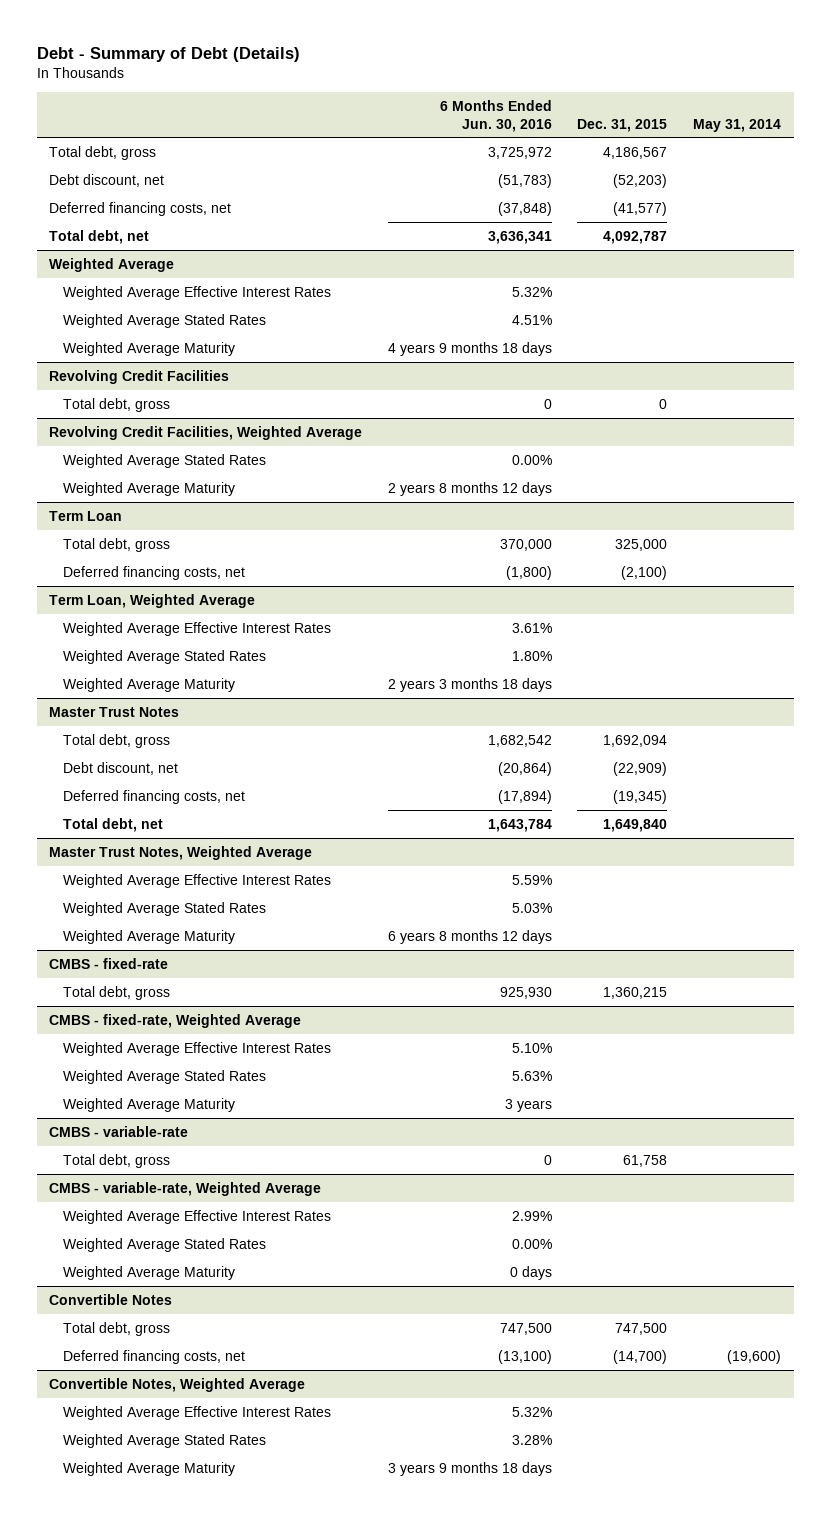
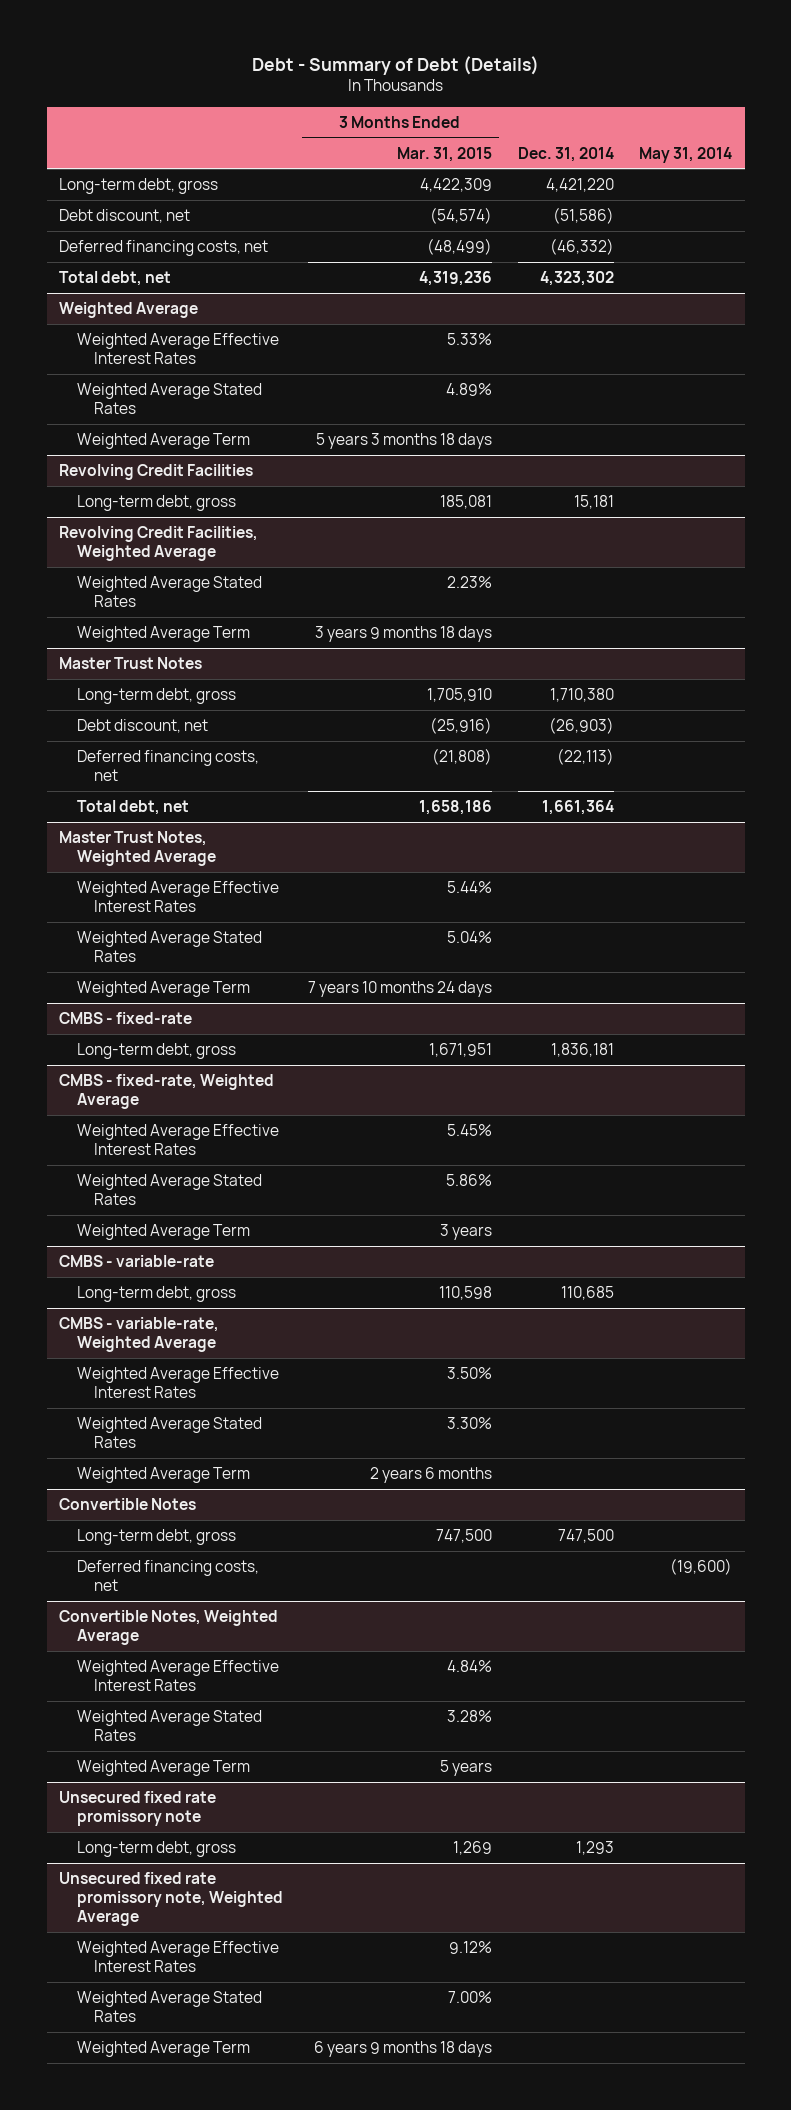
- | 6 Months Ended Jun. 30, 2016 | Dec. 31, 2015 | May 31, 2014
+ | 3 Months Ended Mar. 31, 2015 | Dec. 31, 2014 | May 31, 2014
- Total debt, gross | 3,725,972 | 4,186,567 |
+ Long-term debt, gross | 4,422,309 | 4,421,220 |
@ Weighted Average
- Weighted Average Maturity | 4 years 9 months 18 days | |
+ Weighted Average Term | 5 years 3 months 18 days | |
@ Revolving Credit Facilities
- Total debt, gross | 0 | 0 |
+ Long-term debt, gross | 185,081 | 15,181 |
@ Revolving Credit Facilities, Weighted Average
- Weighted Average Maturity | 2 years 8 months 12 days | |
- Term Loan
- Total debt, gross | 370,000 | 325,000 |
- Deferred financing costs, net | (1,800) | (2,100) |
- Term Loan, Weighted Average
- Weighted Average Effective Interest Rates | 3.61% | |
- Weighted Average Stated Rates | 1.80% | |
- Weighted Average Maturity | 2 years 3 months 18 days | |
@ Revolving Credit Facilities, Weighted Average
+ Weighted Average Term | 3 years 9 months 18 days | |
@ Master Trust Notes
- Total debt, gross | 1,682,542 | 1,692,094 |
+ Long-term debt, gross | 1,705,910 | 1,710,380 |
@ Master Trust Notes, Weighted Average
- Weighted Average Maturity | 6 years 8 months 12 days | |
+ Weighted Average Term | 7 years 10 months 24 days | |
@ CMBS - fixed-rate
- Total debt, gross | 925,930 | 1,360,215 |
+ Long-term debt, gross | 1,671,951 | 1,836,181 |
@ CMBS - fixed-rate, Weighted Average
- Weighted Average Maturity | 3 years | |
+ Weighted Average Term | 3 years | |
@ CMBS - variable-rate
- Total debt, gross | 0 | 61,758 |
+ Long-term debt, gross | 110,598 | 110,685 |
@ CMBS - variable-rate, Weighted Average
- Weighted Average Maturity | 0 days | |
+ Weighted Average Term | 2 years 6 months | |
@ Convertible Notes
- Total debt, gross | 747,500 | 747,500 |
+ Long-term debt, gross | 747,500 | 747,500 |
@ Convertible Notes, Weighted Average
- Weighted Average Maturity | 3 years 9 months 18 days | |
+ Weighted Average Term | 5 years | |
+ Unsecured fixed rate promissory note
+ Long-term debt, gross | 1,269 | 1,293 |
+ Unsecured fixed rate promissory note, Weighted Average
+ Weighted Average Effective Interest Rates | 9.12% | |
+ Weighted Average Stated Rates | 7.00% | |
+ Weighted Average Term | 6 years 9 months 18 days | |

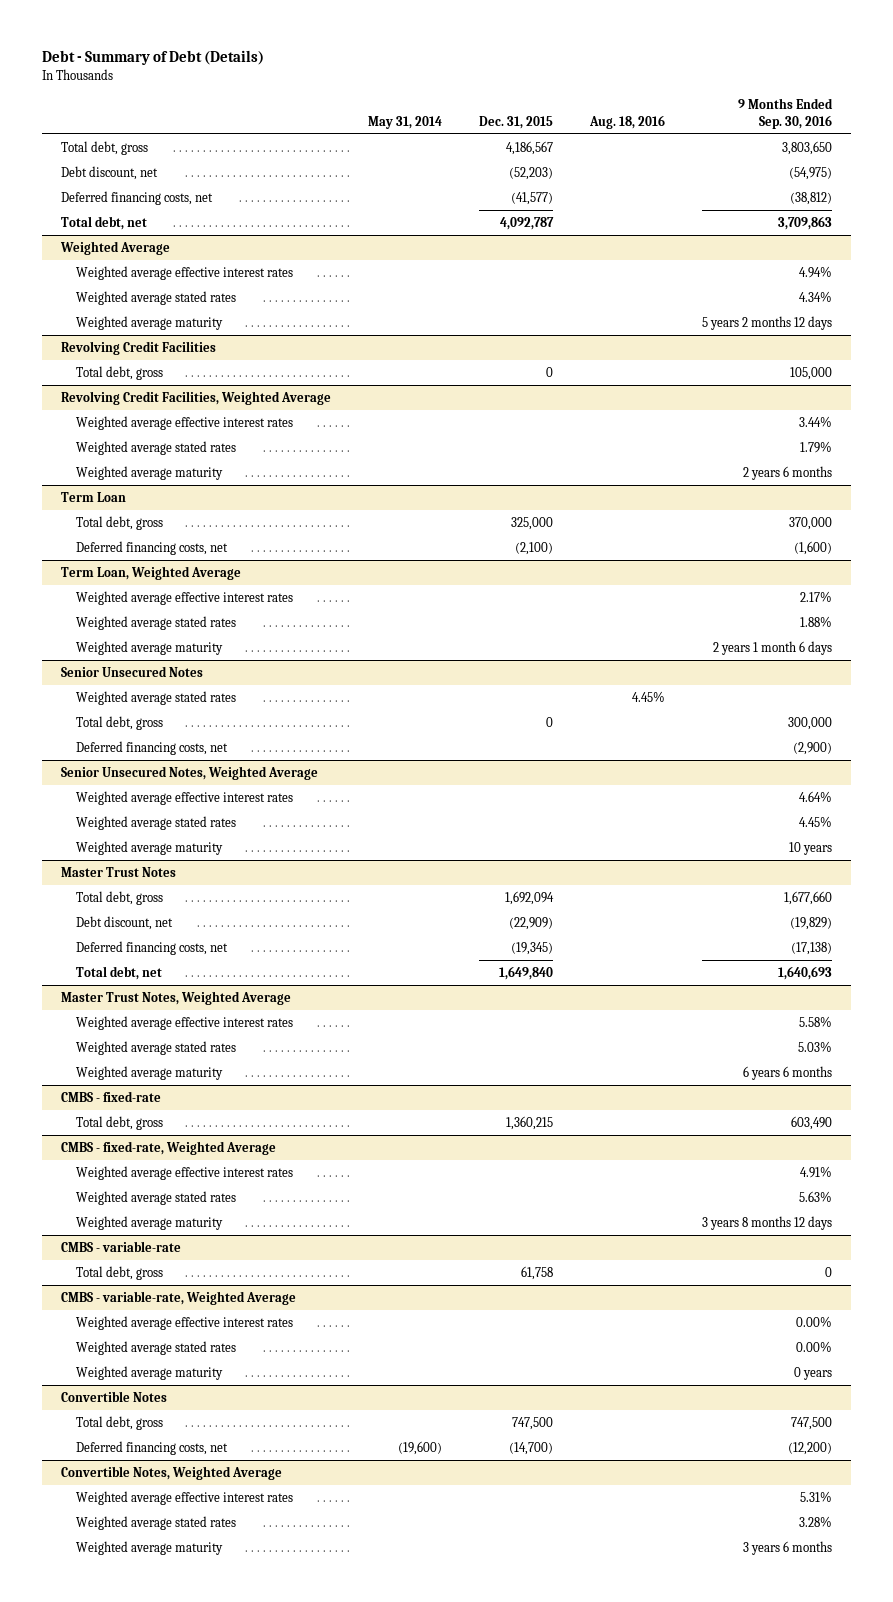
- | 3 Months Ended Mar. 31, 2015 | Dec. 31, 2014 | May 31, 2014
+ | May 31, 2014 | Dec. 31, 2015 | Aug. 18, 2016 | 9 Months Ended Sep. 30, 2016
- Long-term debt, gross | 4,422,309 | 4,421,220 |
+ Total debt, gross | | 4,186,567 | | 3,803,650
@ Weighted Average
- Weighted Average Effective Interest Rates | 5.33% | |
- Weighted Average Stated Rates | 4.89% | |
- Weighted Average Term | 5 years 3 months 18 days | |
+ Weighted average effective interest rates | | | | 4.94%
+ Weighted average stated rates | | | | 4.34%
+ Weighted average maturity | | | | 5 years 2 months 12 days
@ Revolving Credit Facilities
- Long-term debt, gross | 185,081 | 15,181 |
+ Total debt, gross | | 0 | | 105,000
@ Revolving Credit Facilities, Weighted Average
- Weighted Average Stated Rates | 2.23% | |
- Weighted Average Term | 3 years 9 months 18 days | |
+ Weighted average effective interest rates | | | | 3.44%
+ Weighted average stated rates | | | | 1.79%
+ Weighted average maturity | | | | 2 years 6 months
+ Term Loan
+ Total debt, gross | | 325,000 | | 370,000
+ Deferred financing costs, net | | (2,100) | | (1,600)
+ Term Loan, Weighted Average
+ Weighted average effective interest rates | | | | 2.17%
+ Weighted average stated rates | | | | 1.88%
+ Weighted average maturity | | | | 2 years 1 month 6 days
+ Senior Unsecured Notes
+ Weighted average stated rates | | | 4.45% |
+ Total debt, gross | | 0 | | 300,000
+ Deferred financing costs, net | | | | (2,900)
+ Senior Unsecured Notes, Weighted Average
+ Weighted average effective interest rates | | | | 4.64%
+ Weighted average stated rates | | | | 4.45%
+ Weighted average maturity | | | | 10 years
@ Master Trust Notes
- Long-term debt, gross | 1,705,910 | 1,710,380 |
+ Total debt, gross | | 1,692,094 | | 1,677,660
@ Master Trust Notes, Weighted Average
- Weighted Average Effective Interest Rates | 5.44% | |
- Weighted Average Stated Rates | 5.04% | |
- Weighted Average Term | 7 years 10 months 24 days | |
+ Weighted average effective interest rates | | | | 5.58%
+ Weighted average stated rates | | | | 5.03%
+ Weighted average maturity | | | | 6 years 6 months
@ CMBS - fixed-rate
- Long-term debt, gross | 1,671,951 | 1,836,181 |
+ Total debt, gross | | 1,360,215 | | 603,490
@ CMBS - fixed-rate, Weighted Average
- Weighted Average Effective Interest Rates | 5.45% | |
- Weighted Average Stated Rates | 5.86% | |
- Weighted Average Term | 3 years | |
+ Weighted average effective interest rates | | | | 4.91%
+ Weighted average stated rates | | | | 5.63%
+ Weighted average maturity | | | | 3 years 8 months 12 days
@ CMBS - variable-rate
- Long-term debt, gross | 110,598 | 110,685 |
+ Total debt, gross | | 61,758 | | 0
@ CMBS - variable-rate, Weighted Average
- Weighted Average Effective Interest Rates | 3.50% | |
- Weighted Average Stated Rates | 3.30% | |
- Weighted Average Term | 2 years 6 months | |
+ Weighted average effective interest rates | | | | 0.00%
+ Weighted average stated rates | | | | 0.00%
+ Weighted average maturity | | | | 0 years
@ Convertible Notes
- Long-term debt, gross | 747,500 | 747,500 |
+ Total debt, gross | | 747,500 | | 747,500
@ Convertible Notes, Weighted Average
- Weighted Average Effective Interest Rates | 4.84% | |
- Weighted Average Stated Rates | 3.28% | |
- Weighted Average Term | 5 years | |
- Unsecured fixed rate promissory note
- Long-term debt, gross | 1,269 | 1,293 |
- Unsecured fixed rate promissory note, Weighted Average
- Weighted Average Effective Interest Rates | 9.12% | |
- Weighted Average Stated Rates | 7.00% | |
- Weighted Average Term | 6 years 9 months 18 days | |
@ Convertible Notes, Weighted Average
+ Weighted average effective interest rates | | | | 5.31%
+ Weighted average stated rates | | | | 3.28%
+ Weighted average maturity | | | | 3 years 6 months

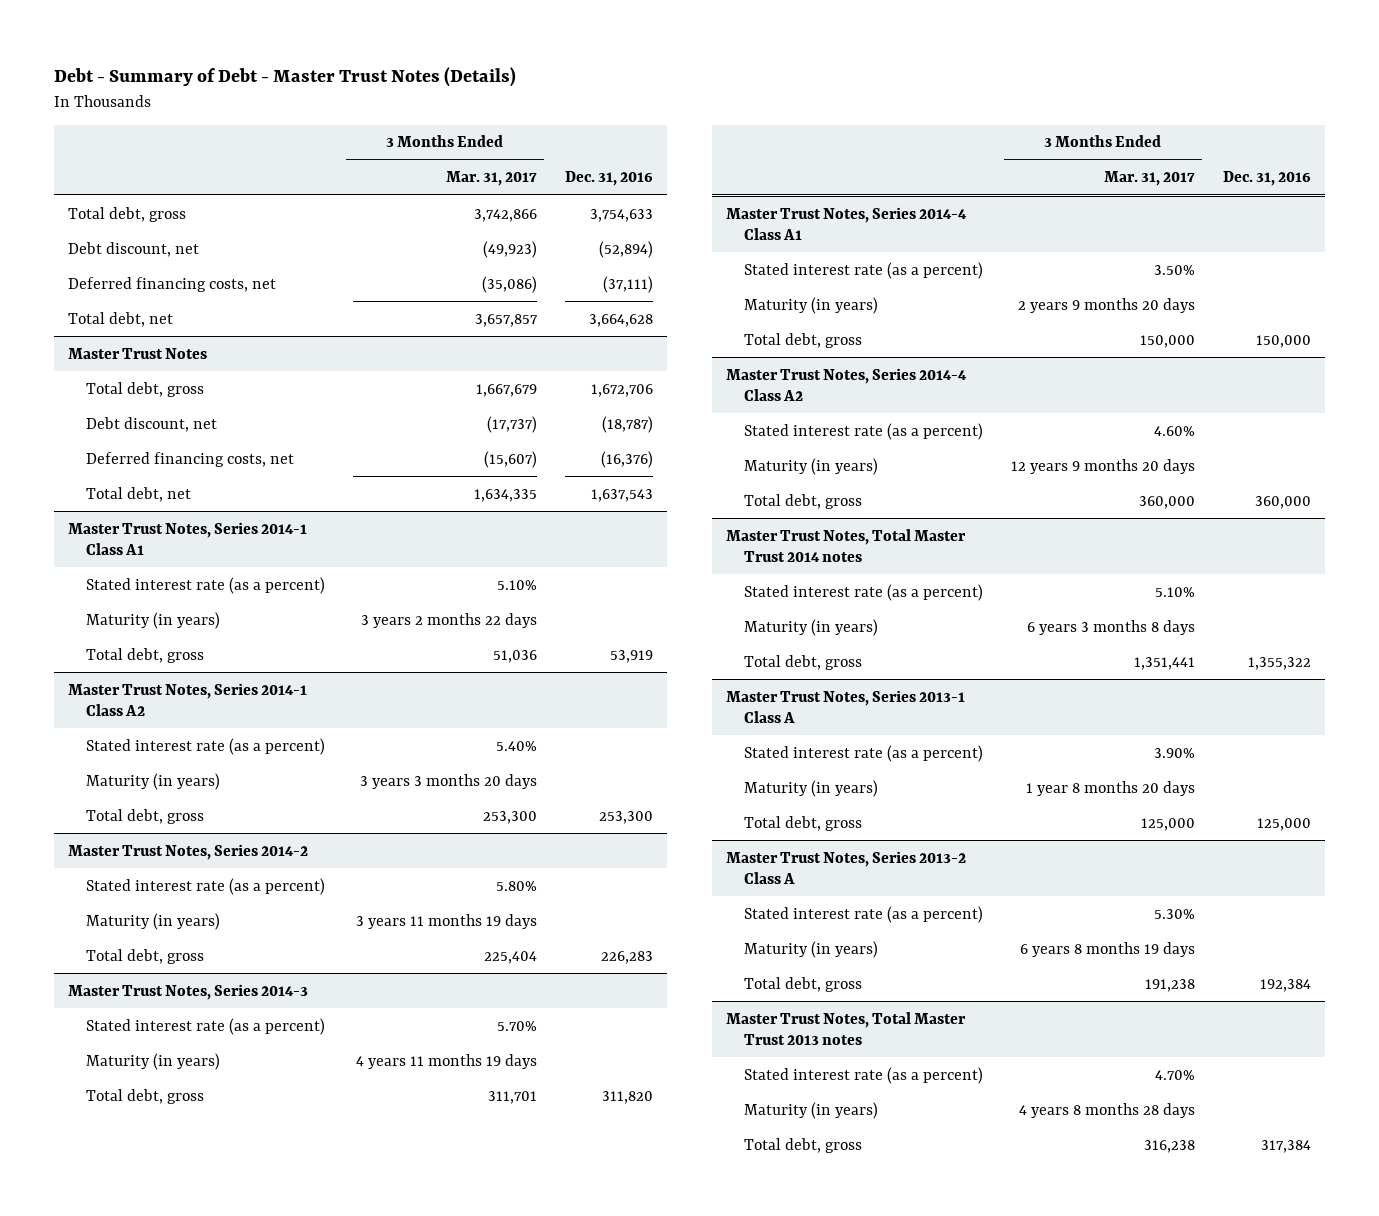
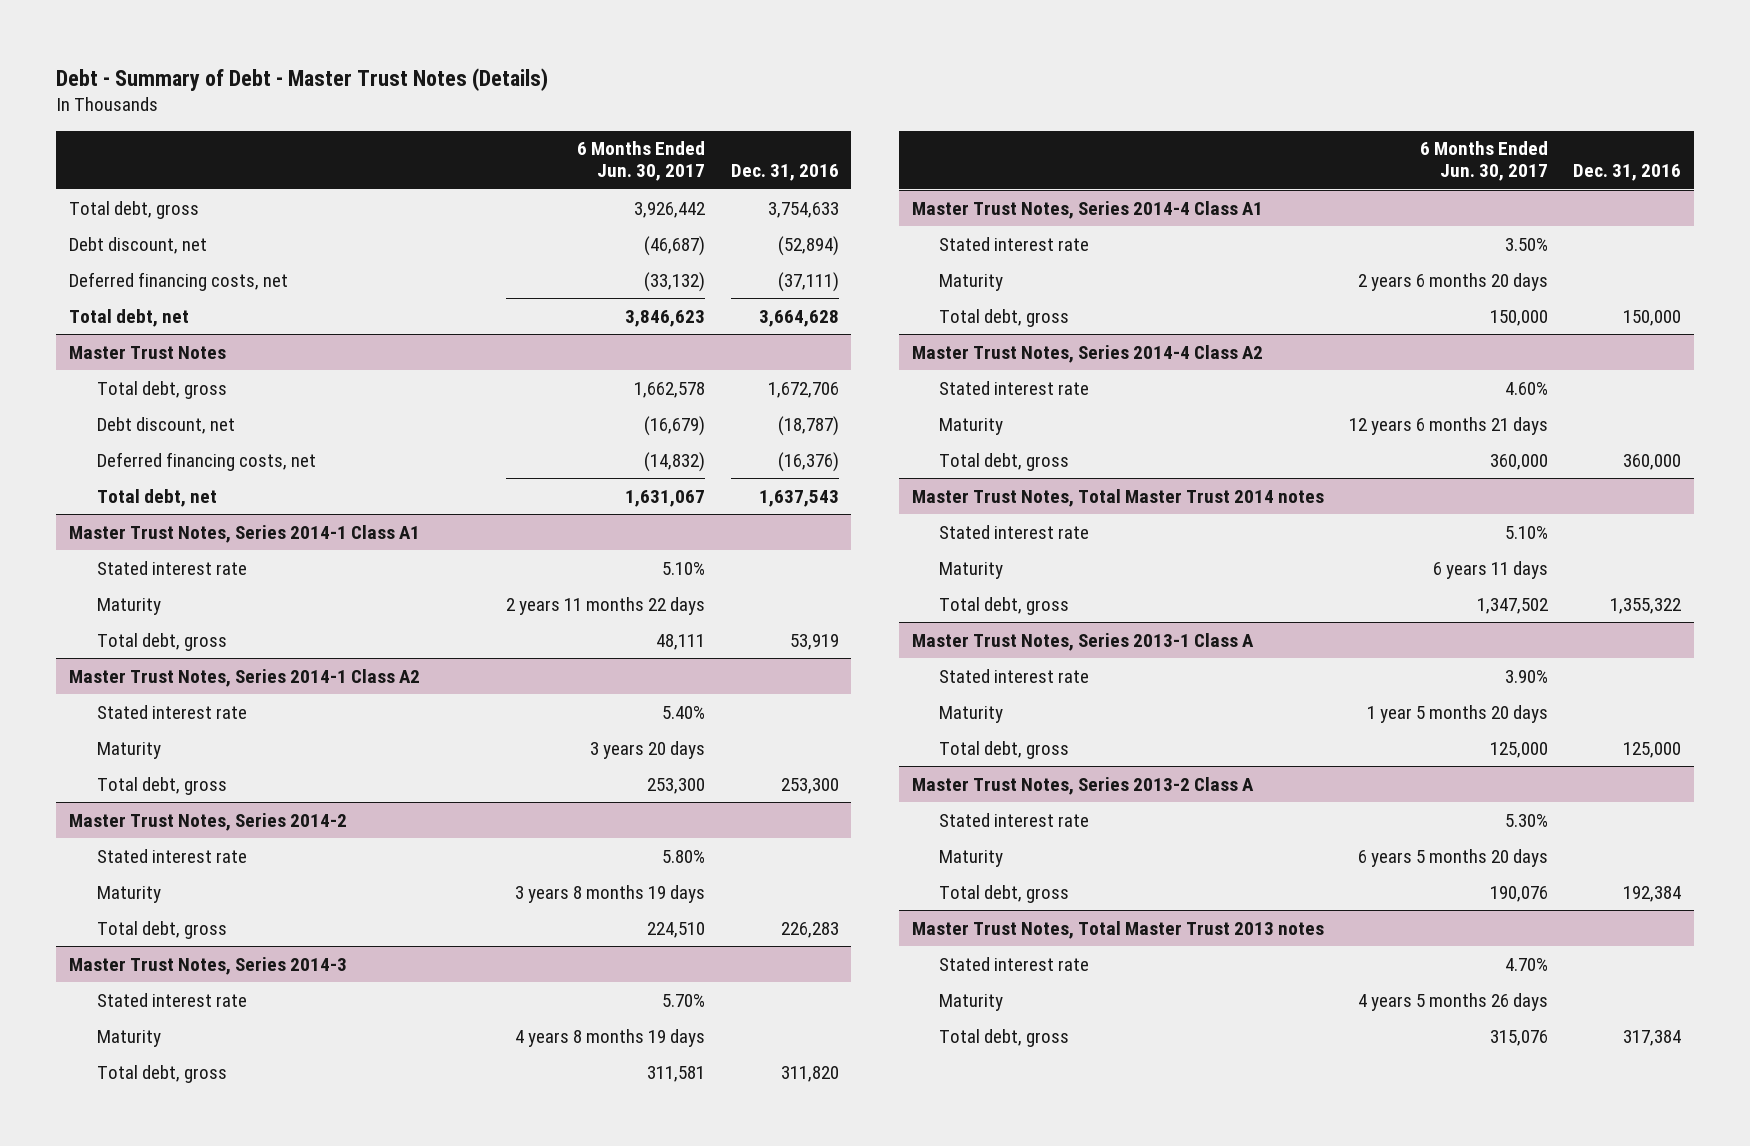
- | 3 Months Ended Mar. 31, 2017 | Dec. 31, 2016
+ | 6 Months Ended Jun. 30, 2017 | Dec. 31, 2016
@ Master Trust Notes, Series 2014-1 Class A1
- Stated interest rate (as a percent) | 5.10% |
- Maturity (in years) | 3 years 2 months 22 days |
+ Stated interest rate | 5.10% |
+ Maturity | 2 years 11 months 22 days |
@ Master Trust Notes, Series 2014-1 Class A2
- Stated interest rate (as a percent) | 5.40% |
- Maturity (in years) | 3 years 3 months 20 days |
+ Stated interest rate | 5.40% |
+ Maturity | 3 years 20 days |
@ Master Trust Notes, Series 2014-2
- Stated interest rate (as a percent) | 5.80% |
- Maturity (in years) | 3 years 11 months 19 days |
+ Stated interest rate | 5.80% |
+ Maturity | 3 years 8 months 19 days |
@ Master Trust Notes, Series 2014-3
- Stated interest rate (as a percent) | 5.70% |
- Maturity (in years) | 4 years 11 months 19 days |
+ Stated interest rate | 5.70% |
+ Maturity | 4 years 8 months 19 days |
@ Master Trust Notes, Series 2014-4 Class A1
- Stated interest rate (as a percent) | 3.50% |
- Maturity (in years) | 2 years 9 months 20 days |
+ Stated interest rate | 3.50% |
+ Maturity | 2 years 6 months 20 days |
@ Master Trust Notes, Series 2014-4 Class A2
- Stated interest rate (as a percent) | 4.60% |
- Maturity (in years) | 12 years 9 months 20 days |
+ Stated interest rate | 4.60% |
+ Maturity | 12 years 6 months 21 days |
@ Master Trust Notes, Total Master Trust 2014 notes
- Stated interest rate (as a percent) | 5.10% |
- Maturity (in years) | 6 years 3 months 8 days |
+ Stated interest rate | 5.10% |
+ Maturity | 6 years 11 days |
@ Master Trust Notes, Series 2013-1 Class A
- Stated interest rate (as a percent) | 3.90% |
- Maturity (in years) | 1 year 8 months 20 days |
+ Stated interest rate | 3.90% |
+ Maturity | 1 year 5 months 20 days |
@ Master Trust Notes, Series 2013-2 Class A
- Stated interest rate (as a percent) | 5.30% |
- Maturity (in years) | 6 years 8 months 19 days |
+ Stated interest rate | 5.30% |
+ Maturity | 6 years 5 months 20 days |
@ Master Trust Notes, Total Master Trust 2013 notes
- Stated interest rate (as a percent) | 4.70% |
- Maturity (in years) | 4 years 8 months 28 days |
+ Stated interest rate | 4.70% |
+ Maturity | 4 years 5 months 26 days |

